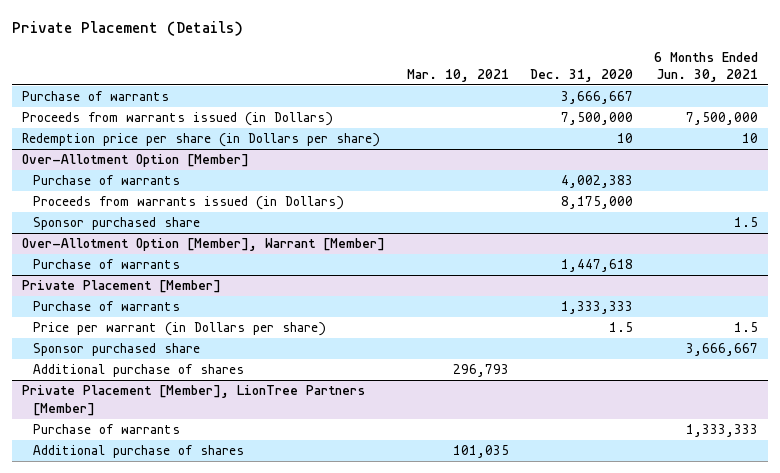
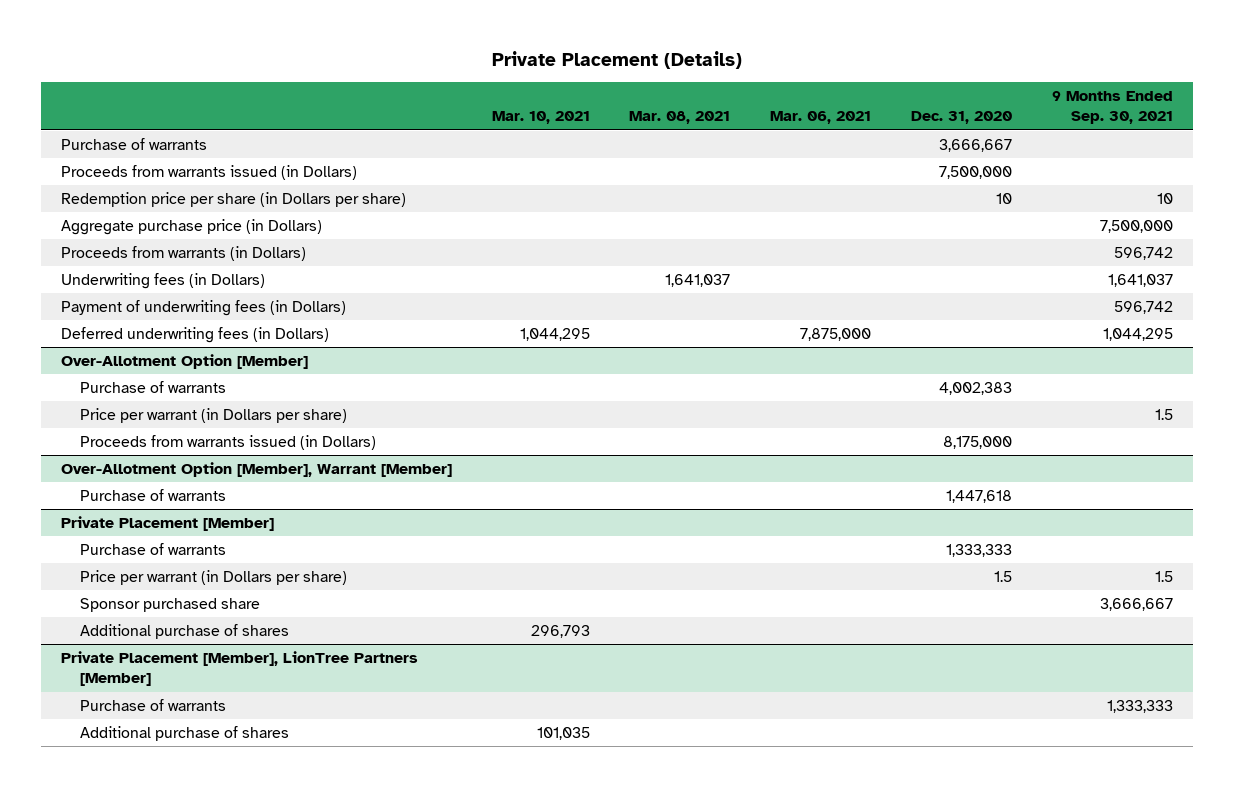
- | Mar. 10, 2021 | Dec. 31, 2020 | 6 Months Ended Jun. 30, 2021
+ | Mar. 10, 2021 | Mar. 08, 2021 | Mar. 06, 2021 | Dec. 31, 2020 | 9 Months Ended Sep. 30, 2021
+ Aggregate purchase price (in Dollars) | | | | | 7,500,000
+ Proceeds from warrants (in Dollars) | | | | | 596,742
+ Underwriting fees (in Dollars) | | 1,641,037 | | | 1,641,037
+ Payment of underwriting fees (in Dollars) | | | | | 596,742
+ Deferred underwriting fees (in Dollars) | 1,044,295 | | 7,875,000 | | 1,044,295
@ Over-Allotment Option [Member]
+ Price per warrant (in Dollars per share) | | | | | 1.5
- Sponsor purchased share | | | 1.5

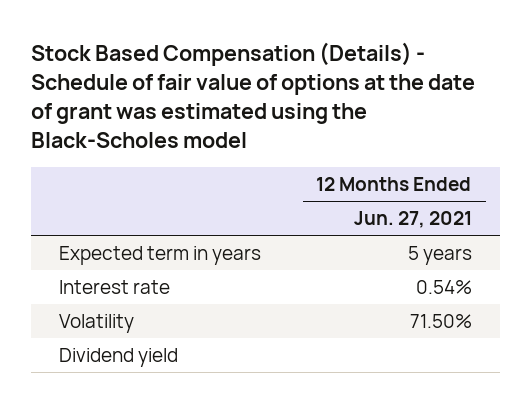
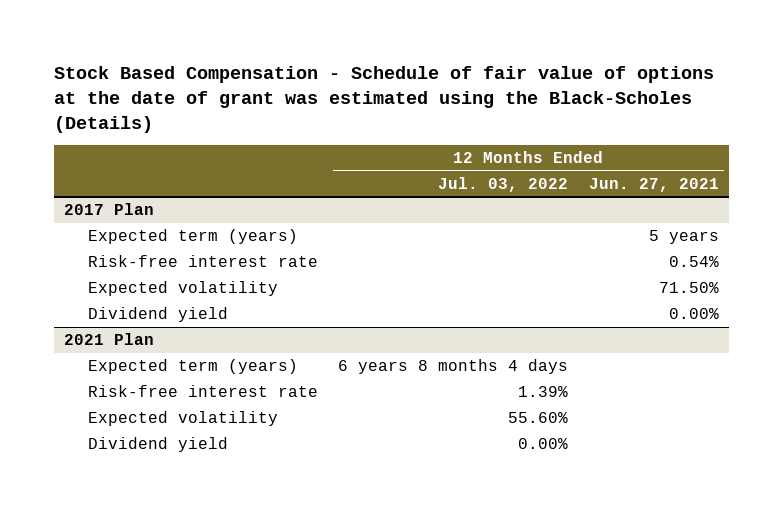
- Stock Based Compensation (Details) - Schedule of fair value of options at the date of grant was estimated using the Black-Scholes model
+ Stock Based Compensation - Schedule of fair value of options at the date of grant was estimated using the Black-Scholes (Details)
- | 12 Months Ended Jun. 27, 2021
+ | 12 Months Ended Jul. 03, 2022 | 12 Months Ended Jun. 27, 2021
- Expected term in years | 5 years
- Interest rate | 0.54%
- Volatility | 71.50%
- Dividend yield
+ 2017 Plan
+ Expected term (years) | | 5 years
+ Risk-free interest rate | | 0.54%
+ Expected volatility | | 71.50%
+ Dividend yield | | 0.00%
+ 2021 Plan
+ Expected term (years) | 6 years 8 months 4 days |
+ Risk-free interest rate | 1.39% |
+ Expected volatility | 55.60% |
+ Dividend yield | 0.00% |

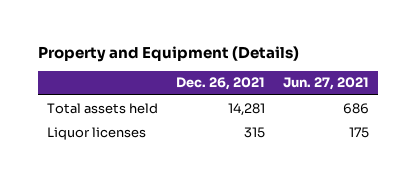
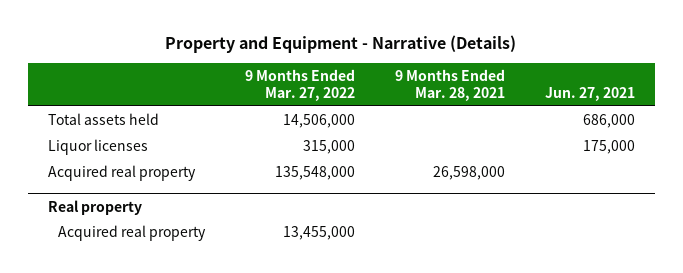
- Property and Equipment (Details)
+ Property and Equipment - Narrative (Details)
- | Dec. 26, 2021 | Jun. 27, 2021
+ | 9 Months Ended Mar. 27, 2022 | 9 Months Ended Mar. 28, 2021 | Jun. 27, 2021
- Total assets held | 14,281 | 686
- Liquor licenses | 315 | 175
+ Total assets held | 14,506,000 | | 686,000
+ Liquor licenses | 315,000 | | 175,000
+ Acquired real property | 135,548,000 | 26,598,000 |
+ Real property
+ Acquired real property | 13,455,000 | |

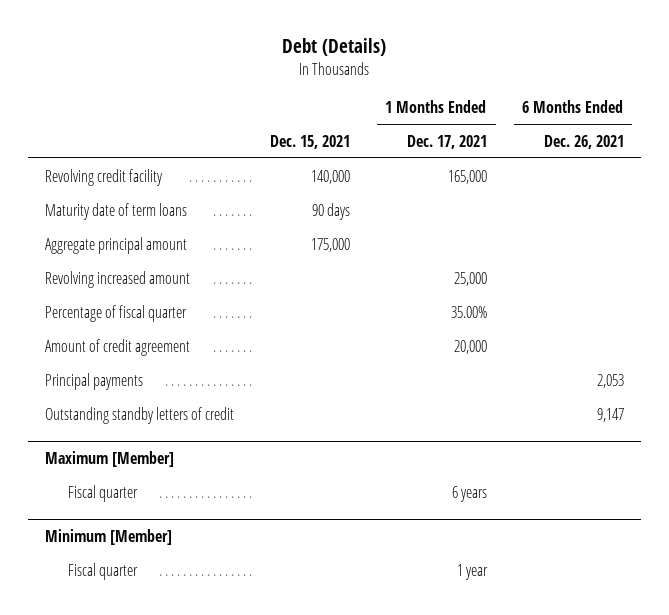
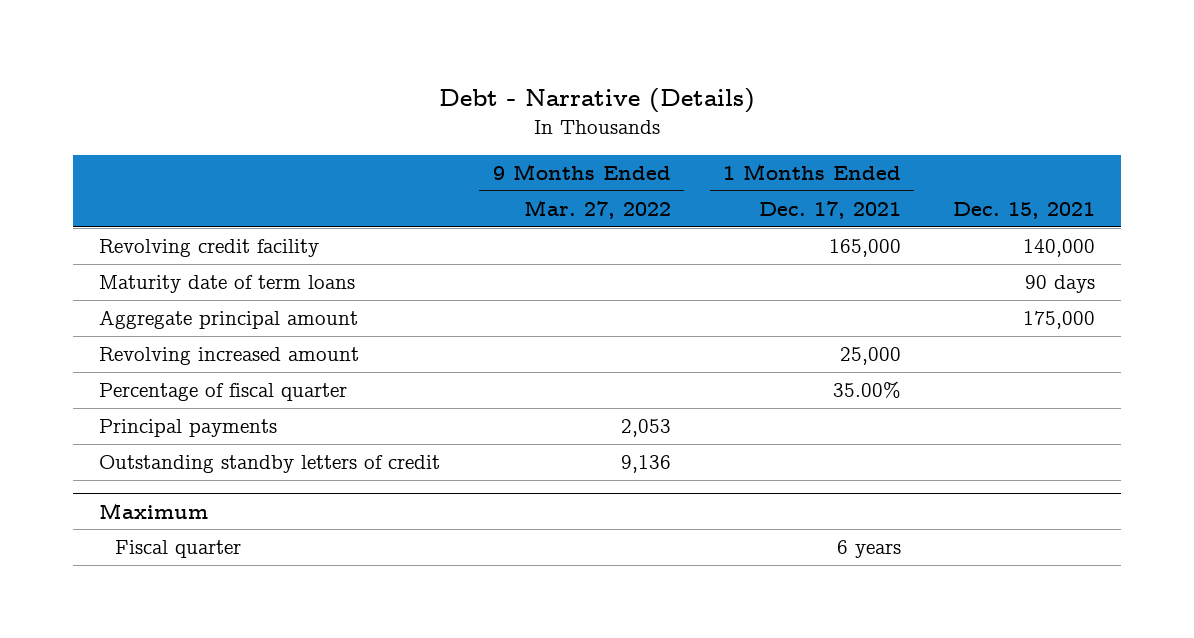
- Debt (Details)
+ Debt - Narrative (Details)
- | Dec. 15, 2021 | 1 Months Ended Dec. 17, 2021 | 6 Months Ended Dec. 26, 2021
+ | 9 Months Ended Mar. 27, 2022 | 1 Months Ended Dec. 17, 2021 | Dec. 15, 2021
- Amount of credit agreement | | 20,000 |
- Maximum [Member]
+ Maximum
- Minimum [Member]
- Fiscal quarter | | 1 year |

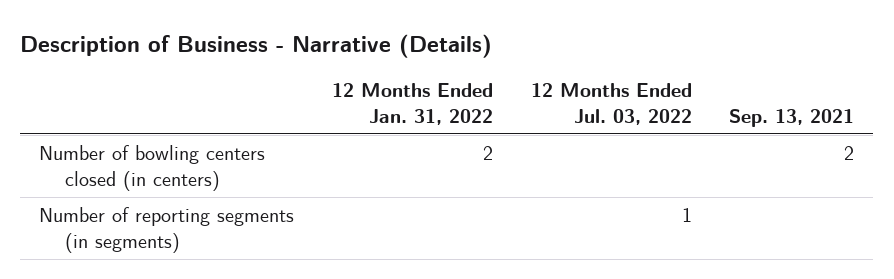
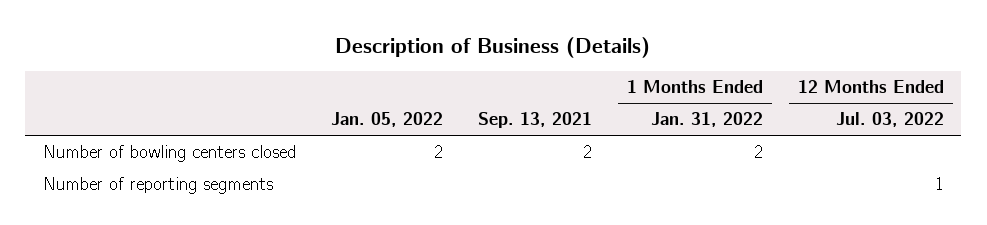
- Description of Business - Narrative (Details)
+ Description of Business (Details)
- | 12 Months Ended Jan. 31, 2022 | 12 Months Ended Jul. 03, 2022 | Sep. 13, 2021
+ | Jan. 05, 2022 | Sep. 13, 2021 | 1 Months Ended Jan. 31, 2022 | 12 Months Ended Jul. 03, 2022
- Number of bowling centers closed (in centers) | 2 | | 2
- Number of reporting segments (in segments) | | 1 |
+ Number of bowling centers closed | 2 | 2 | 2 |
+ Number of reporting segments | | | | 1

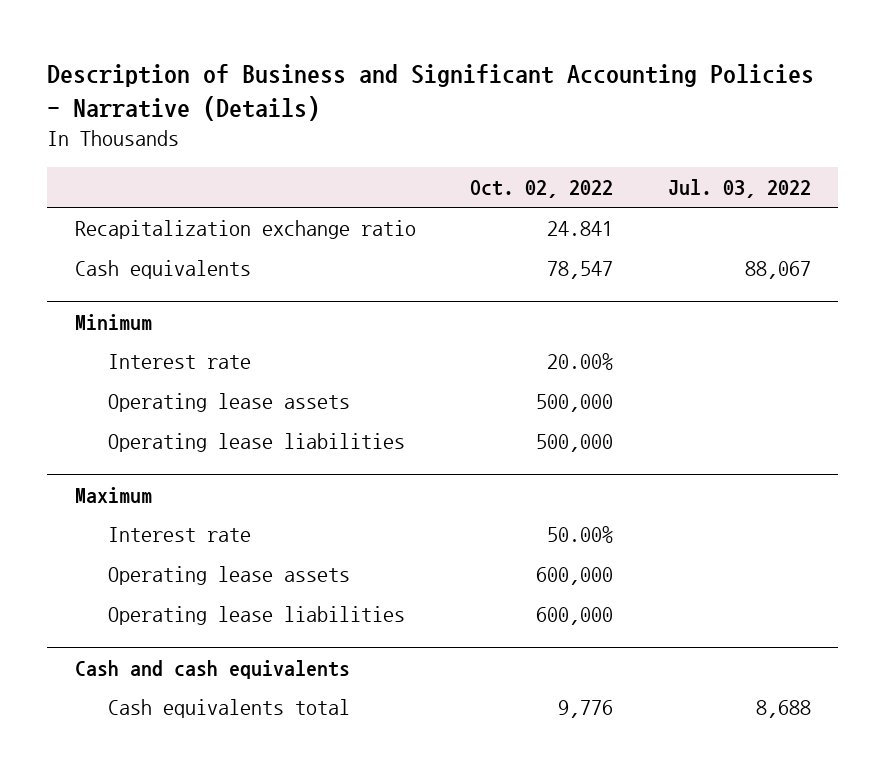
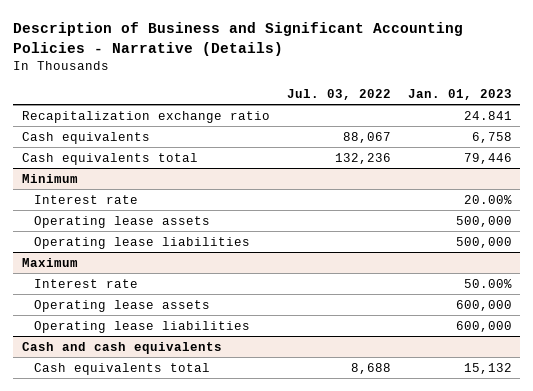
- | Oct. 02, 2022 | Jul. 03, 2022
+ | Jul. 03, 2022 | Jan. 01, 2023
+ Cash equivalents total | 132,236 | 79,446

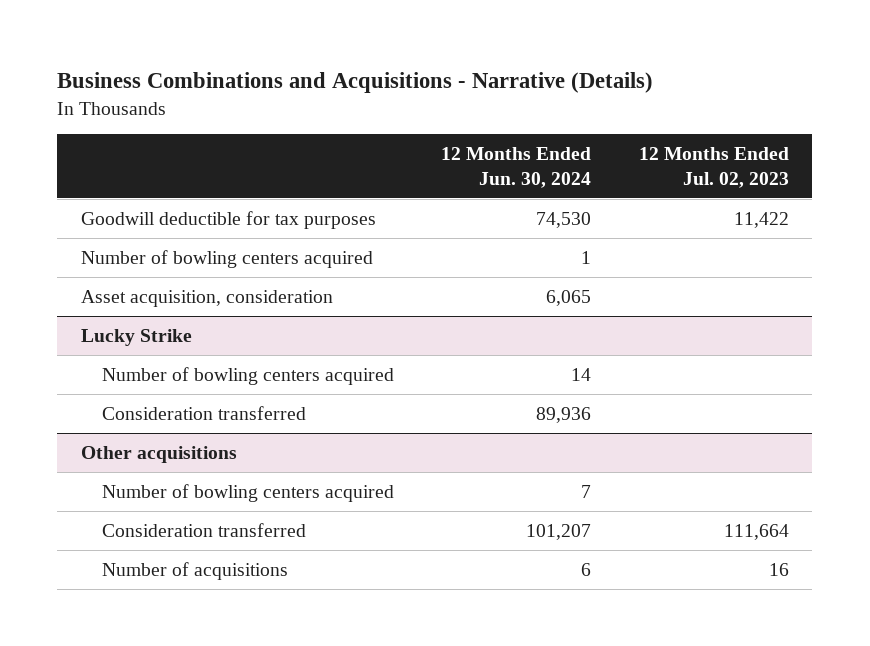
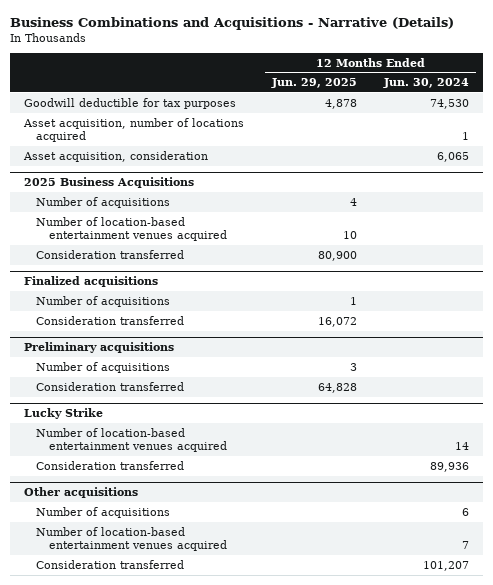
- | 12 Months Ended Jun. 30, 2024 | 12 Months Ended Jul. 02, 2023
+ | 12 Months Ended Jun. 29, 2025 | 12 Months Ended Jun. 30, 2024
- Number of bowling centers acquired | 1 |
+ Asset acquisition, number of locations acquired | | 1
+ 2025 Business Acquisitions
+ Number of acquisitions | 4 |
+ Number of location-based entertainment venues acquired | 10 |
+ Consideration transferred | 80,900 |
+ Finalized acquisitions
+ Number of acquisitions | 1 |
+ Consideration transferred | 16,072 |
+ Preliminary acquisitions
+ Number of acquisitions | 3 |
+ Consideration transferred | 64,828 |
@ Lucky Strike
- Number of bowling centers acquired | 14 |
+ Number of location-based entertainment venues acquired | | 14
@ Other acquisitions
- Number of bowling centers acquired | 7 |
+ Number of location-based entertainment venues acquired | | 7
moved down: Consideration transferred | | 101,207

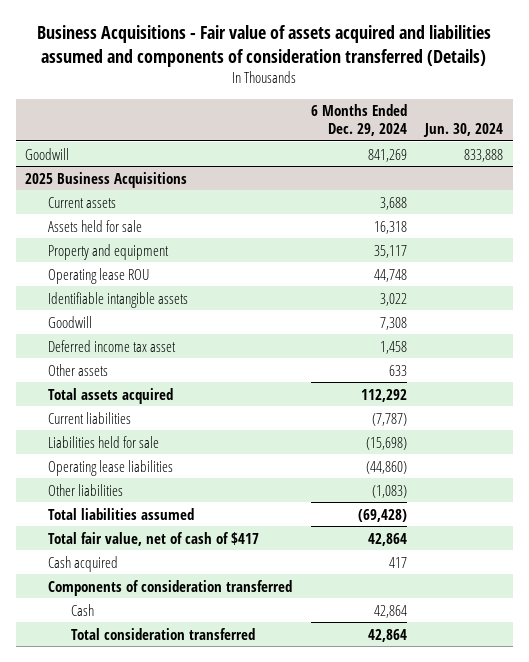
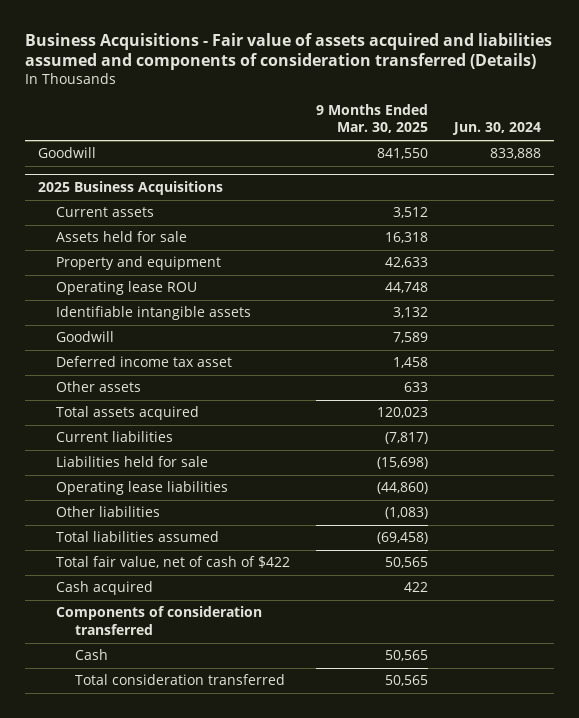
- | 6 Months Ended Dec. 29, 2024 | Jun. 30, 2024
+ | 9 Months Ended Mar. 30, 2025 | Jun. 30, 2024
@ 2025 Business Acquisitions
- Total fair value, net of cash of $417 | 42,864 |
+ Total fair value, net of cash of $422 | 50,565 |

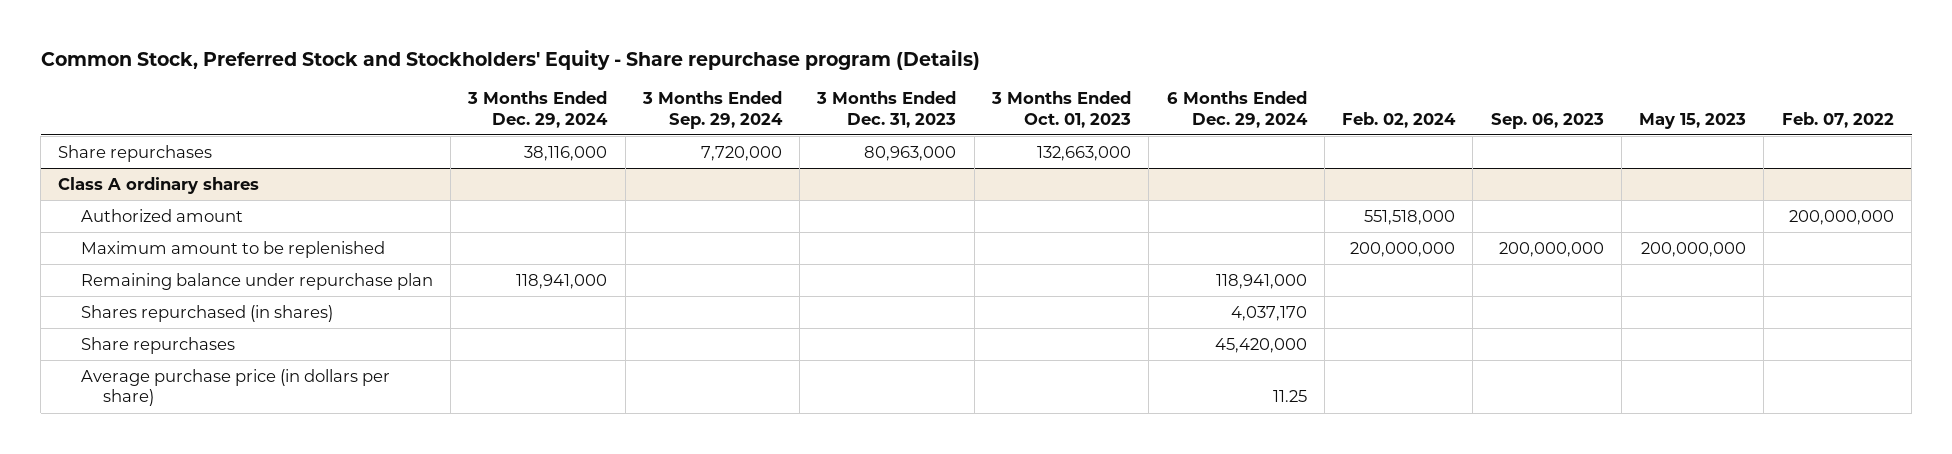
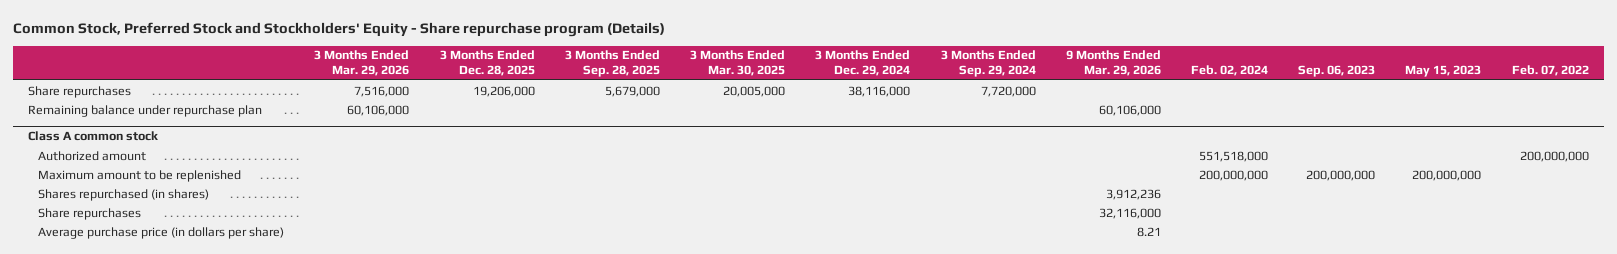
- | 3 Months Ended Dec. 29, 2024 | 3 Months Ended Sep. 29, 2024 | 3 Months Ended Dec. 31, 2023 | 3 Months Ended Oct. 01, 2023 | 6 Months Ended Dec. 29, 2024 | Feb. 02, 2024 | Sep. 06, 2023 | May 15, 2023 | Feb. 07, 2022
+ | 3 Months Ended Mar. 29, 2026 | 3 Months Ended Dec. 28, 2025 | 3 Months Ended Sep. 28, 2025 | 3 Months Ended Mar. 30, 2025 | 3 Months Ended Dec. 29, 2024 | 3 Months Ended Sep. 29, 2024 | 9 Months Ended Mar. 29, 2026 | Feb. 02, 2024 | Sep. 06, 2023 | May 15, 2023 | Feb. 07, 2022
- Class A ordinary shares
+ Remaining balance under repurchase plan | 60,106,000 | | | | | | 60,106,000 | | | |
+ Class A common stock
- Remaining balance under repurchase plan | 118,941,000 | | | | 118,941,000 | | | |

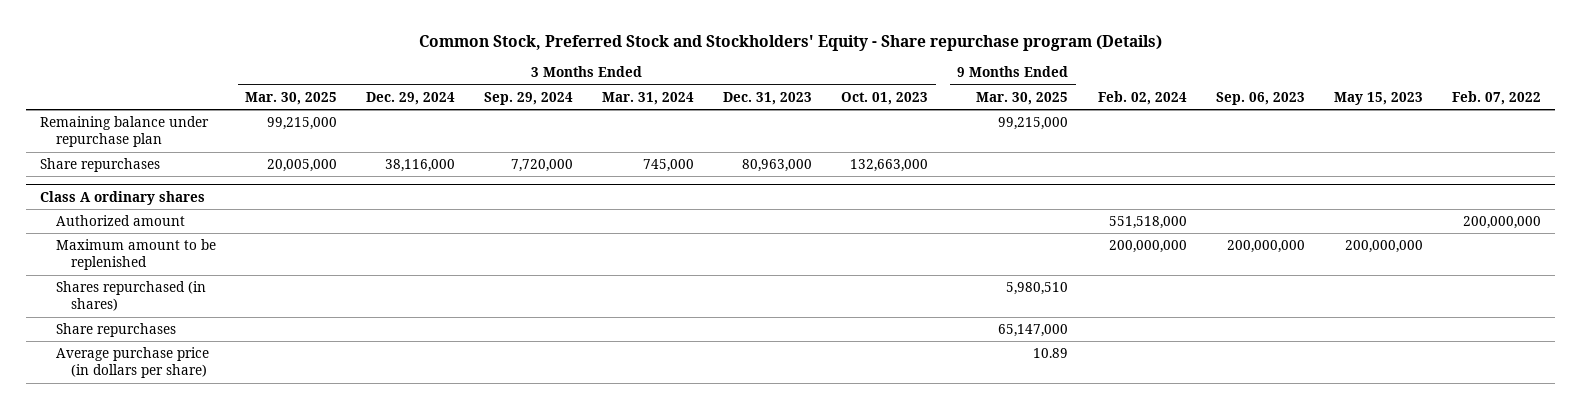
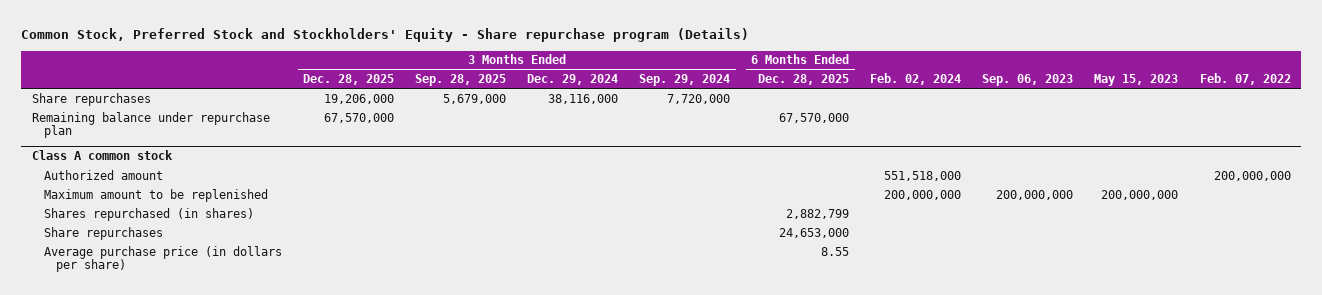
- | 3 Months Ended Mar. 30, 2025 | 3 Months Ended Dec. 29, 2024 | 3 Months Ended Sep. 29, 2024 | 3 Months Ended Mar. 31, 2024 | 3 Months Ended Dec. 31, 2023 | 3 Months Ended Oct. 01, 2023 | 9 Months Ended Mar. 30, 2025 | Feb. 02, 2024 | Sep. 06, 2023 | May 15, 2023 | Feb. 07, 2022
+ | 3 Months Ended Dec. 28, 2025 | 3 Months Ended Sep. 28, 2025 | 3 Months Ended Dec. 29, 2024 | 3 Months Ended Sep. 29, 2024 | 6 Months Ended Dec. 28, 2025 | Feb. 02, 2024 | Sep. 06, 2023 | May 15, 2023 | Feb. 07, 2022
- Class A ordinary shares
moved down: Remaining balance under repurchase plan | 67,570,000 | | | | 67,570,000 | | | |
+ Class A common stock

